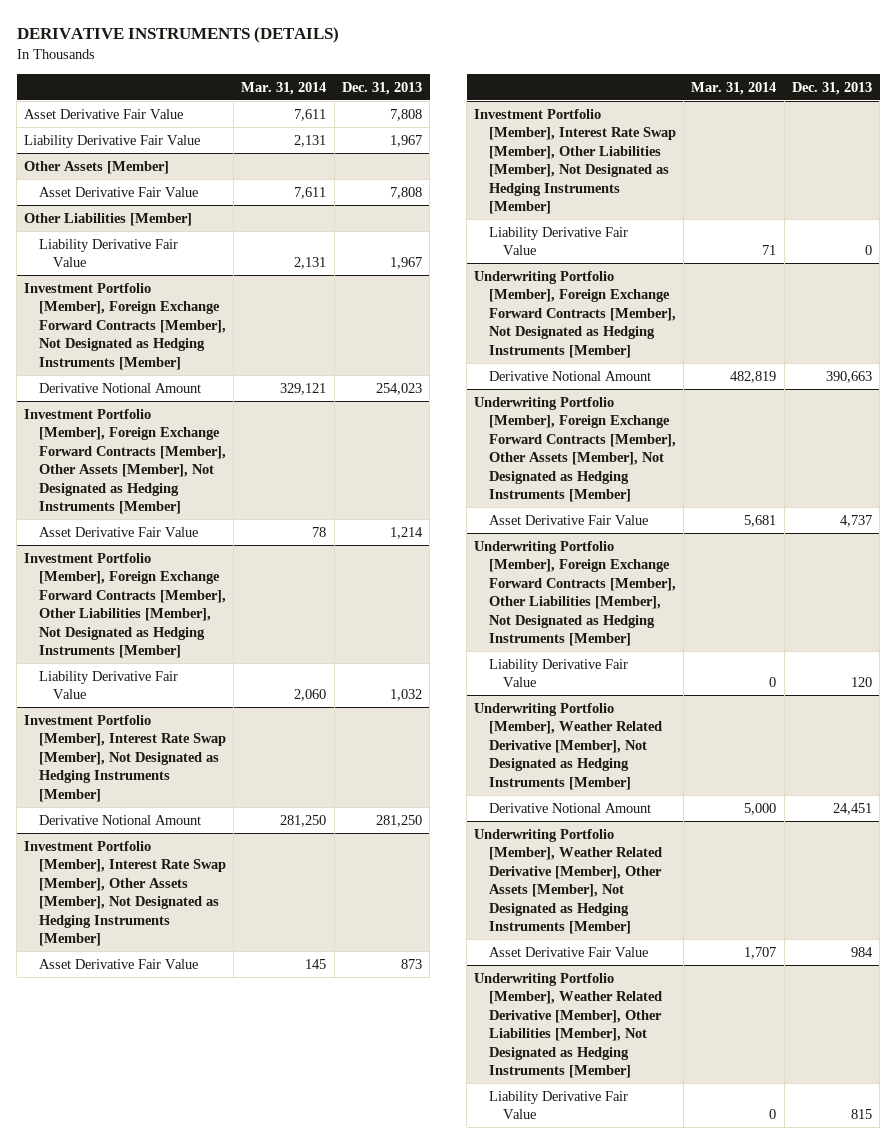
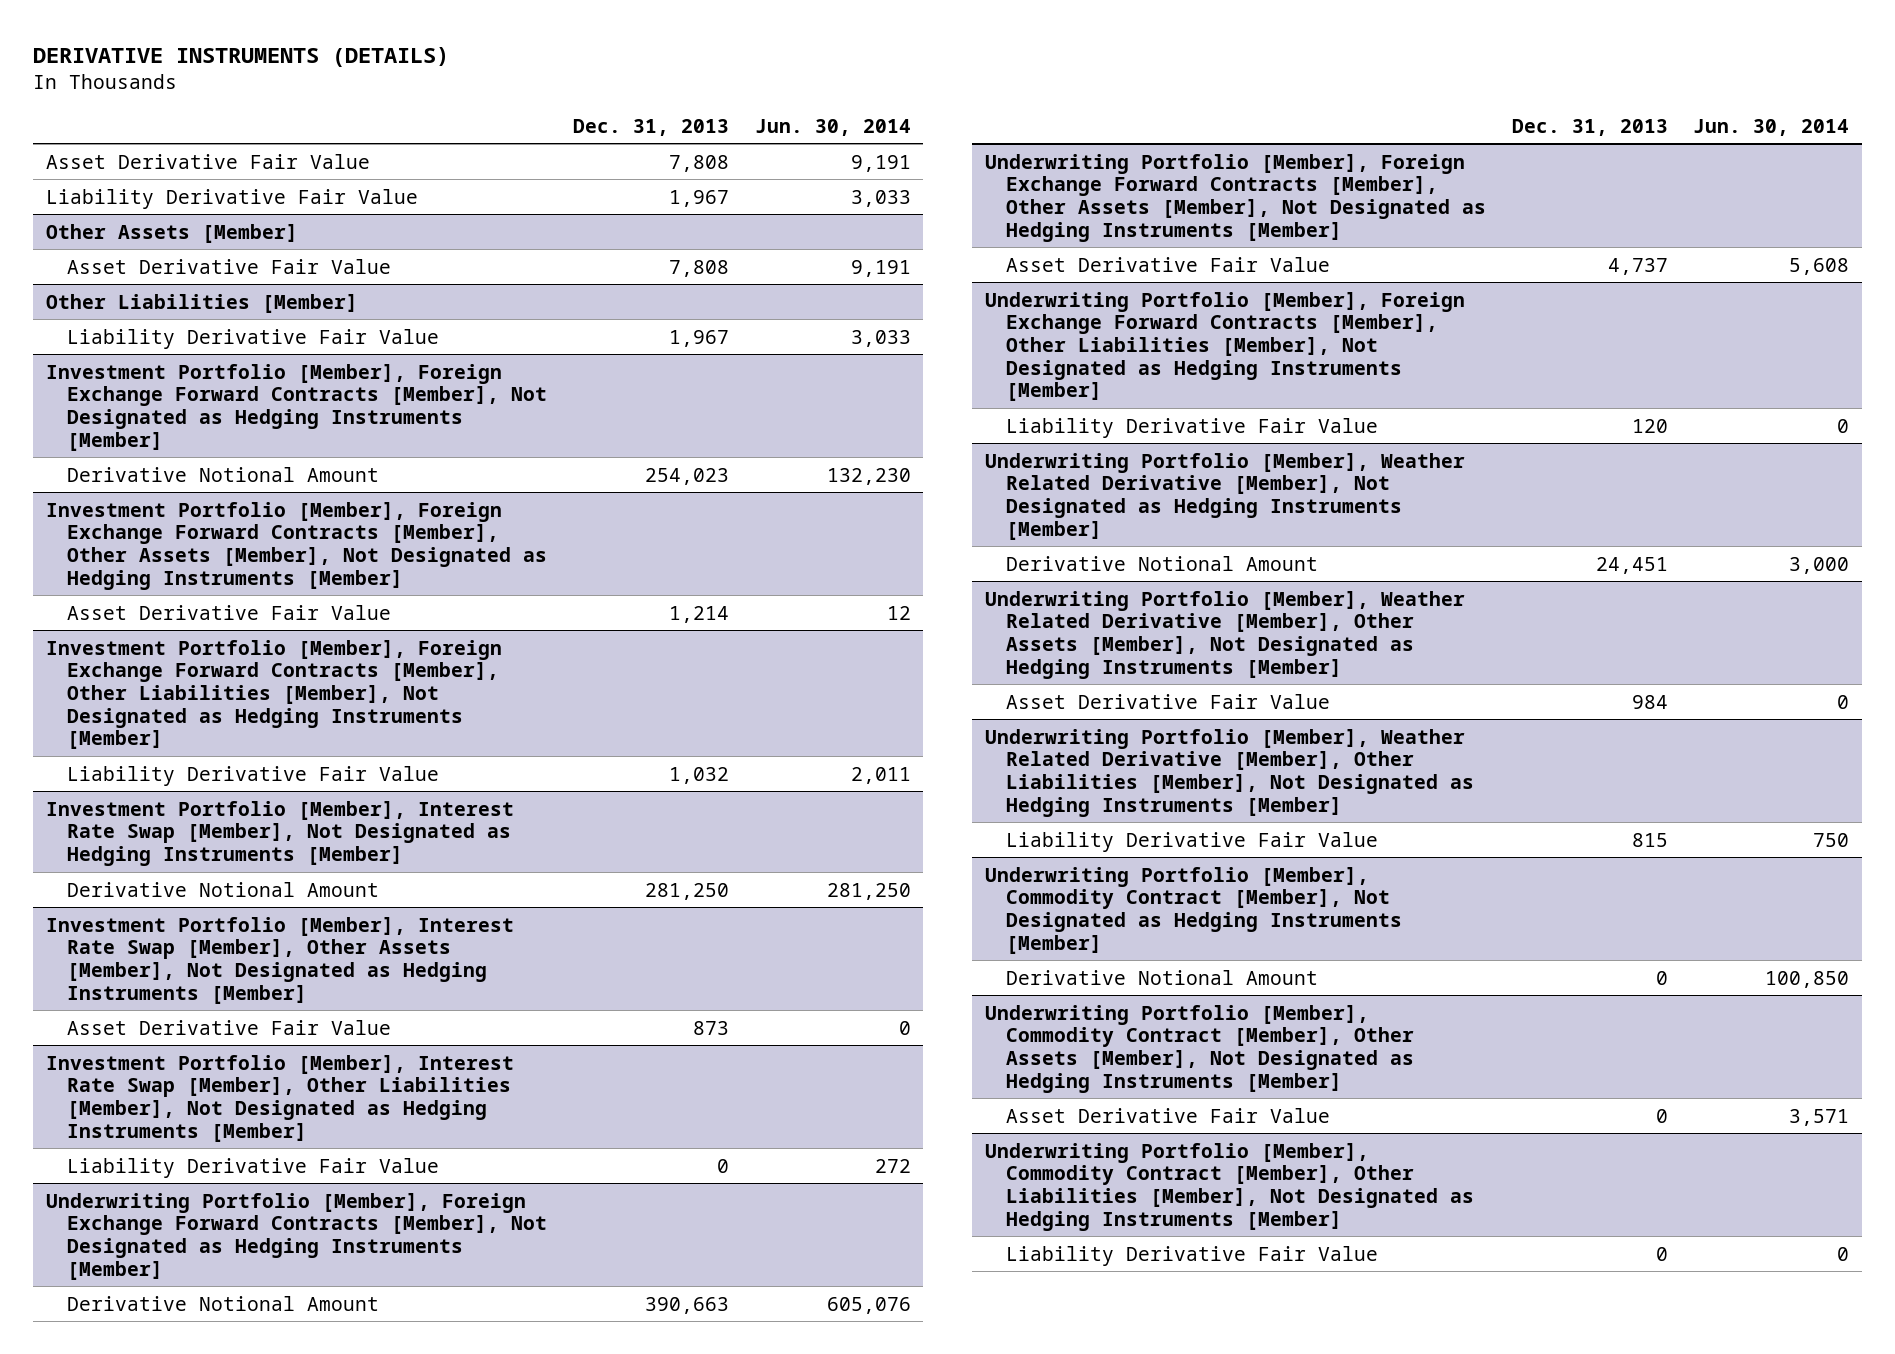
- | Mar. 31, 2014 | Dec. 31, 2013
+ | Dec. 31, 2013 | Jun. 30, 2014
+ Underwriting Portfolio [Member], Commodity Contract [Member], Not Designated as Hedging Instruments [Member]
+ Derivative Notional Amount | 0 | 100,850
+ Underwriting Portfolio [Member], Commodity Contract [Member], Other Assets [Member], Not Designated as Hedging Instruments [Member]
+ Asset Derivative Fair Value | 0 | 3,571
+ Underwriting Portfolio [Member], Commodity Contract [Member], Other Liabilities [Member], Not Designated as Hedging Instruments [Member]
+ Liability Derivative Fair Value | 0 | 0

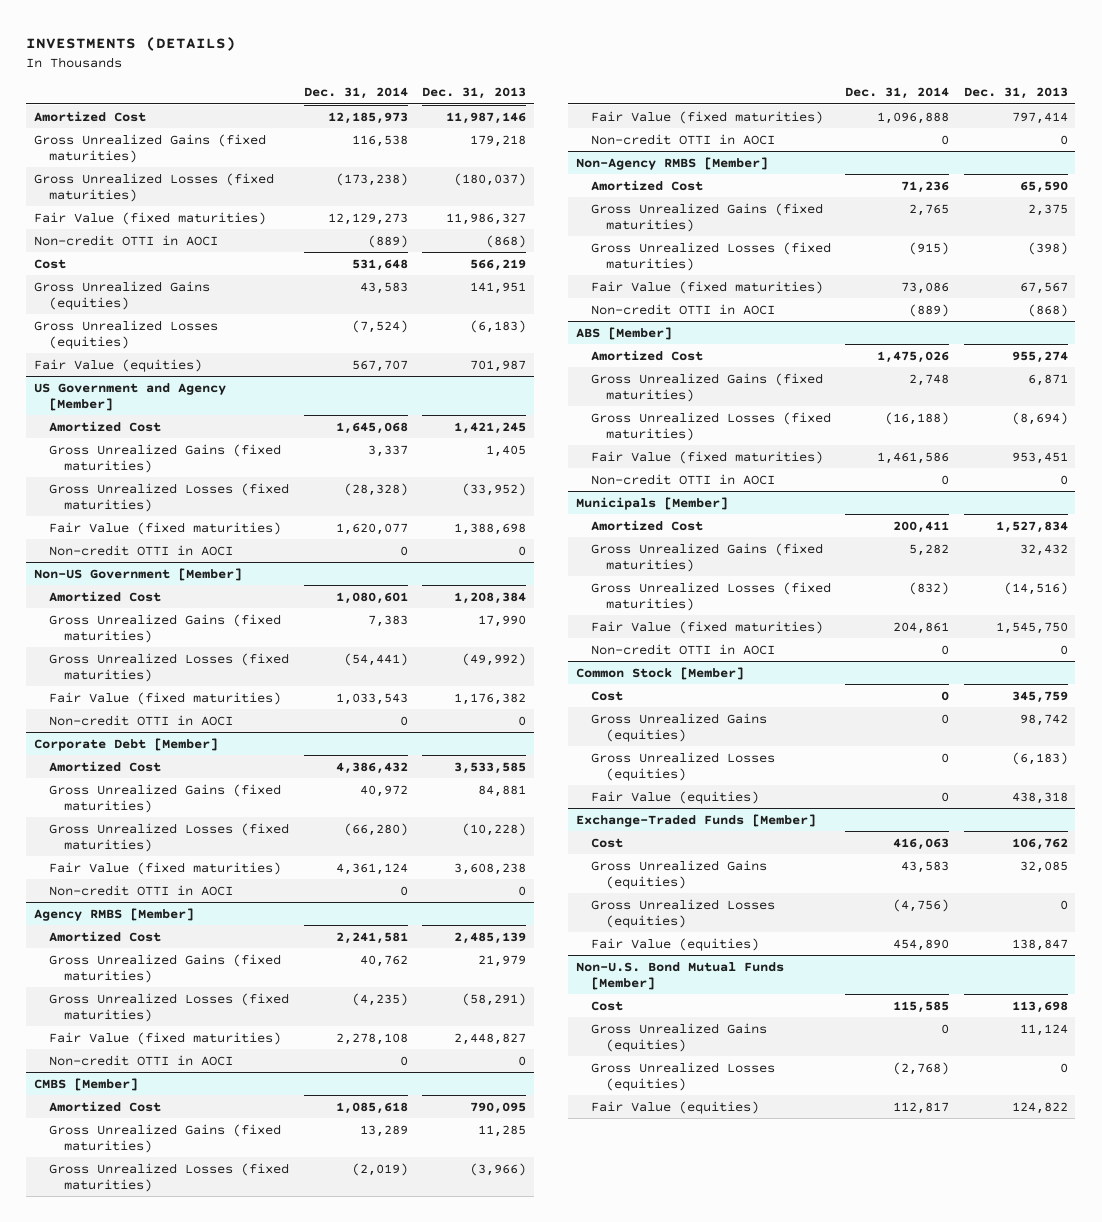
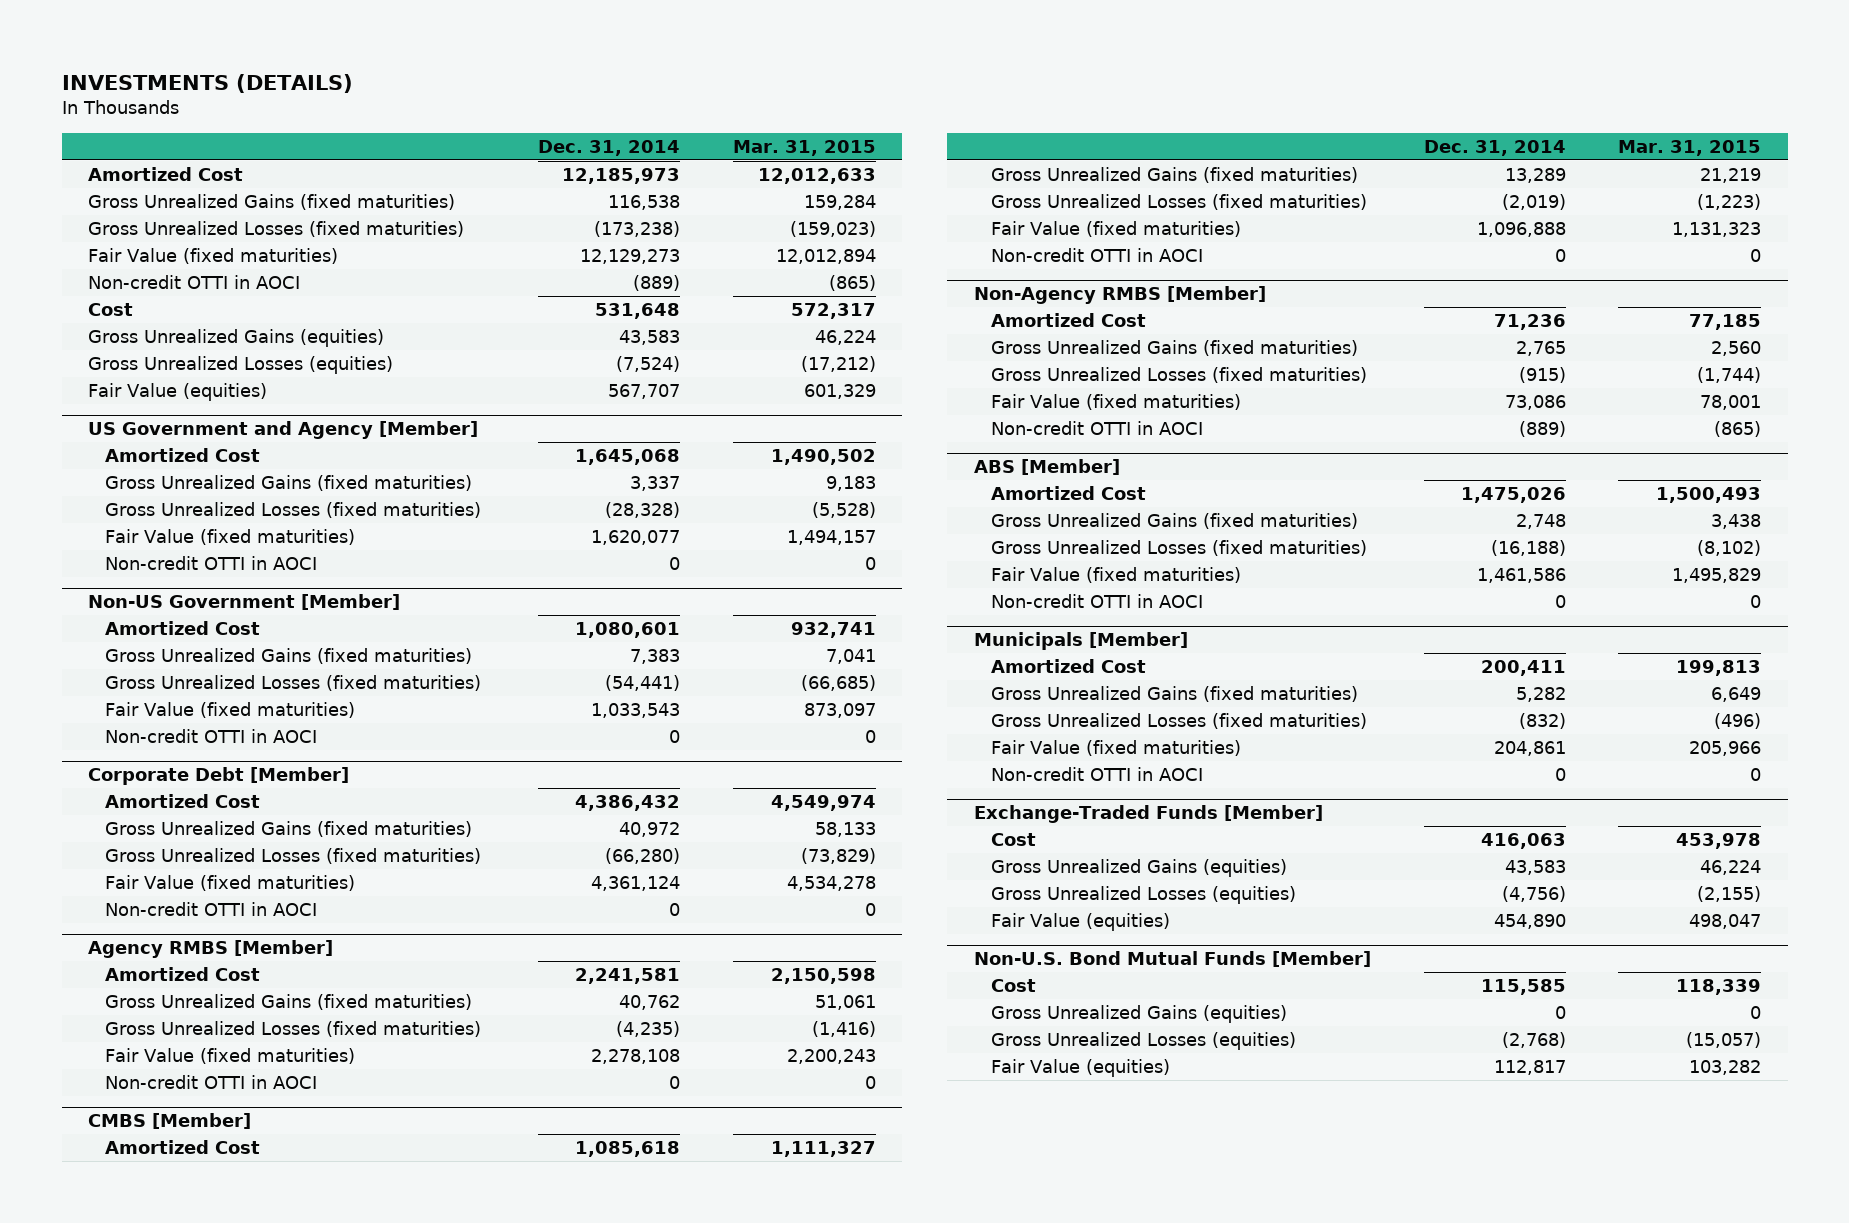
- | Dec. 31, 2014 | Dec. 31, 2013
+ | Dec. 31, 2014 | Mar. 31, 2015
- Common Stock [Member]
- Cost | 0 | 345,759
- Gross Unrealized Gains (equities) | 0 | 98,742
- Gross Unrealized Losses (equities) | 0 | (6,183)
- Fair Value (equities) | 0 | 438,318

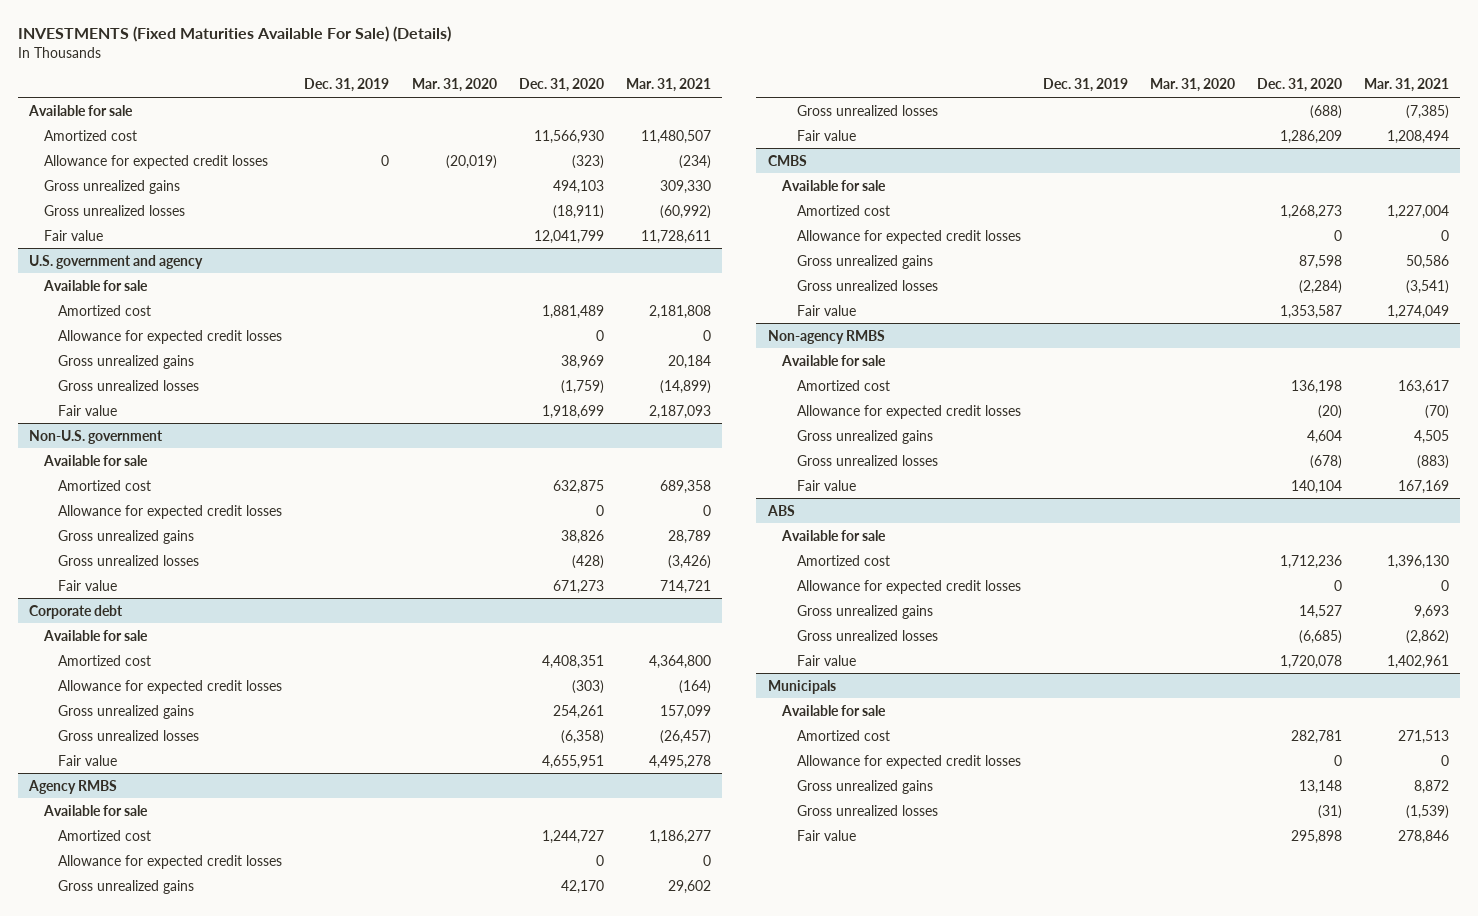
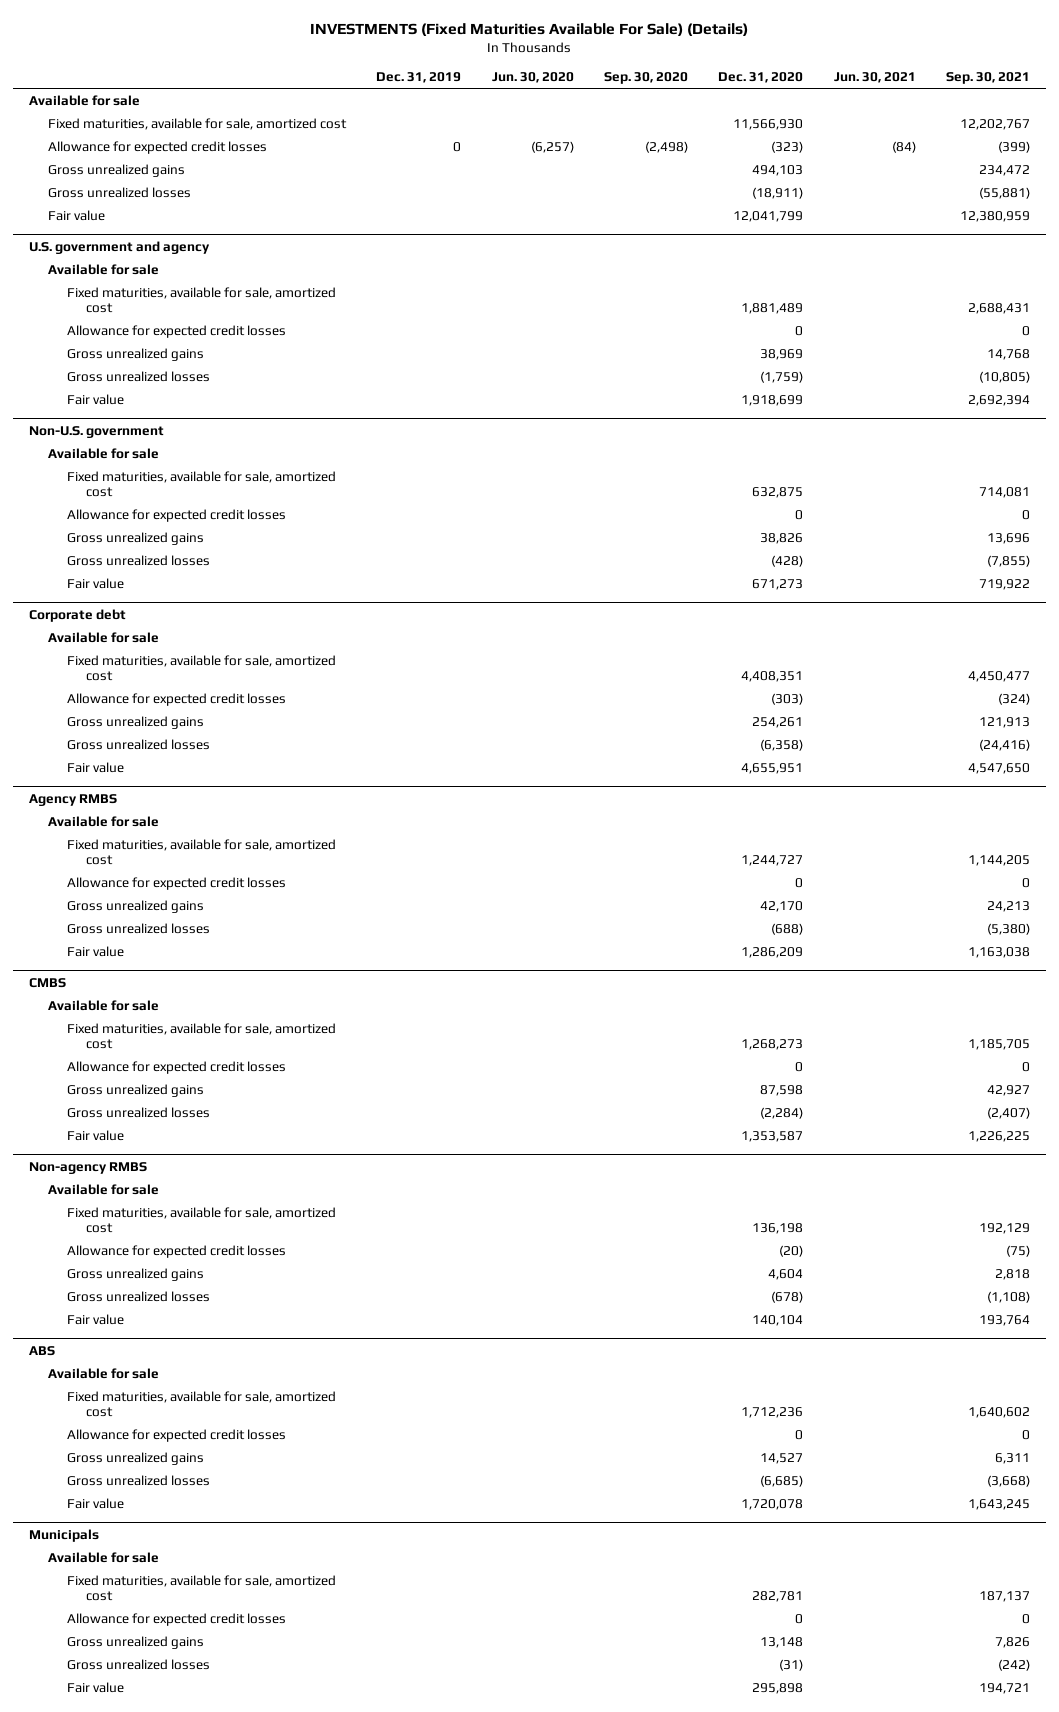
- | Dec. 31, 2019 | Mar. 31, 2020 | Dec. 31, 2020 | Mar. 31, 2021
+ | Dec. 31, 2019 | Jun. 30, 2020 | Sep. 30, 2020 | Dec. 31, 2020 | Jun. 30, 2021 | Sep. 30, 2021
- Amortized cost | | | 11,566,930 | 11,480,507
+ Fixed maturities, available for sale, amortized cost | | | | 11,566,930 | | 12,202,767
@ U.S. government and agency
- Amortized cost | | | 1,881,489 | 2,181,808
+ Fixed maturities, available for sale, amortized cost | | | | 1,881,489 | | 2,688,431
@ Non-U.S. government
- Amortized cost | | | 632,875 | 689,358
+ Fixed maturities, available for sale, amortized cost | | | | 632,875 | | 714,081
@ Corporate debt
- Amortized cost | | | 4,408,351 | 4,364,800
+ Fixed maturities, available for sale, amortized cost | | | | 4,408,351 | | 4,450,477
@ Agency RMBS
- Amortized cost | | | 1,244,727 | 1,186,277
+ Fixed maturities, available for sale, amortized cost | | | | 1,244,727 | | 1,144,205
@ CMBS
- Amortized cost | | | 1,268,273 | 1,227,004
+ Fixed maturities, available for sale, amortized cost | | | | 1,268,273 | | 1,185,705
@ Non-agency RMBS
- Amortized cost | | | 136,198 | 163,617
+ Fixed maturities, available for sale, amortized cost | | | | 136,198 | | 192,129
@ ABS
- Amortized cost | | | 1,712,236 | 1,396,130
+ Fixed maturities, available for sale, amortized cost | | | | 1,712,236 | | 1,640,602
@ Municipals
- Amortized cost | | | 282,781 | 271,513
+ Fixed maturities, available for sale, amortized cost | | | | 282,781 | | 187,137

